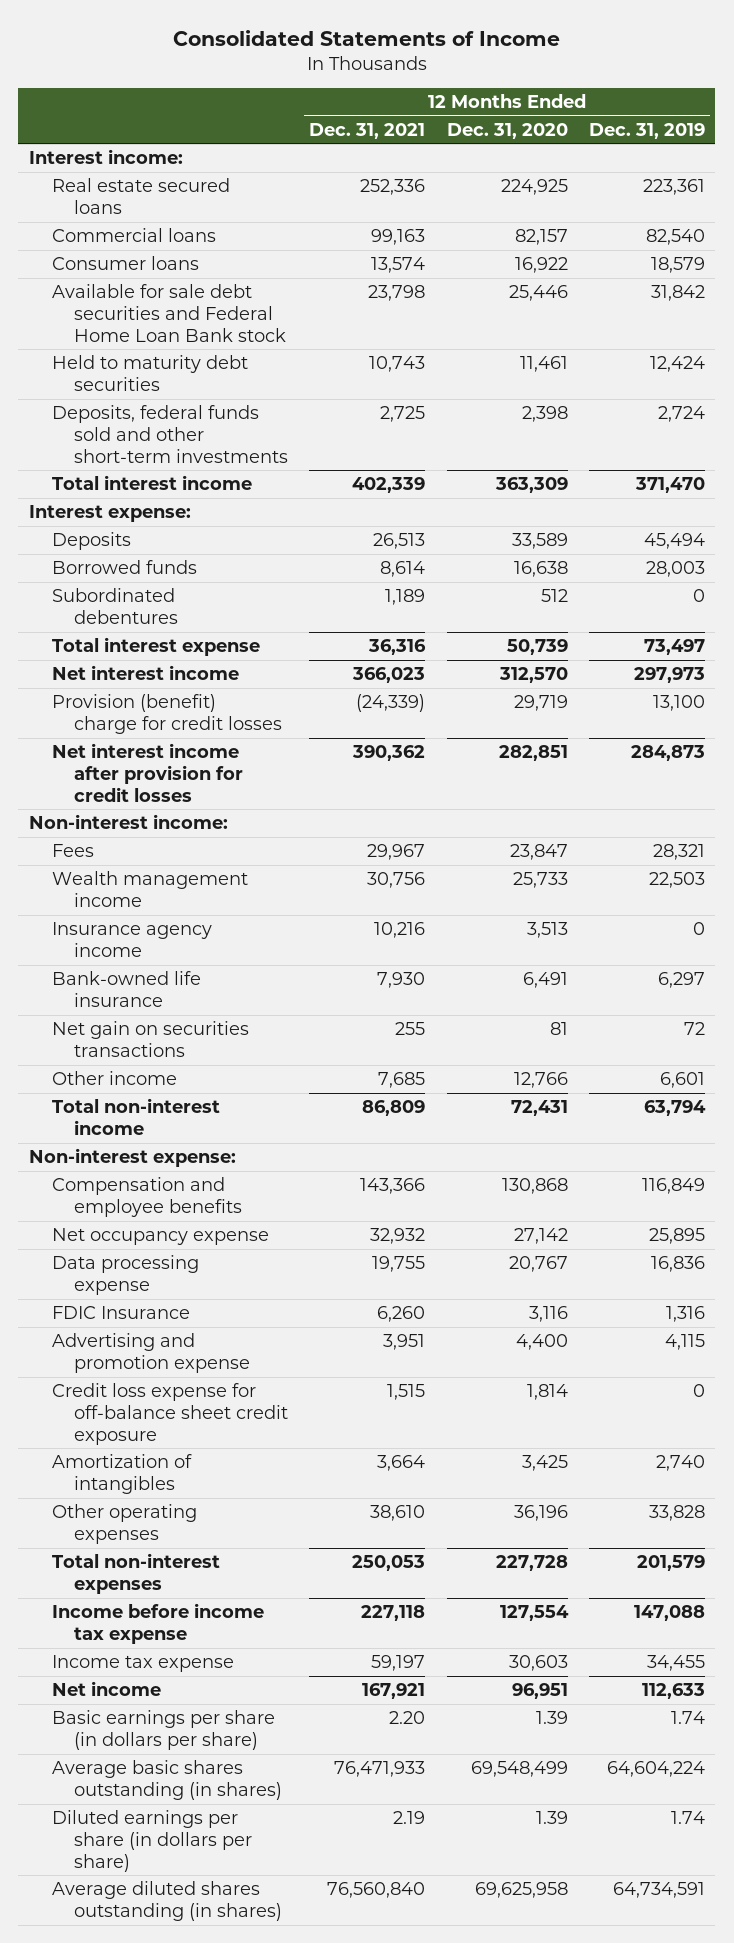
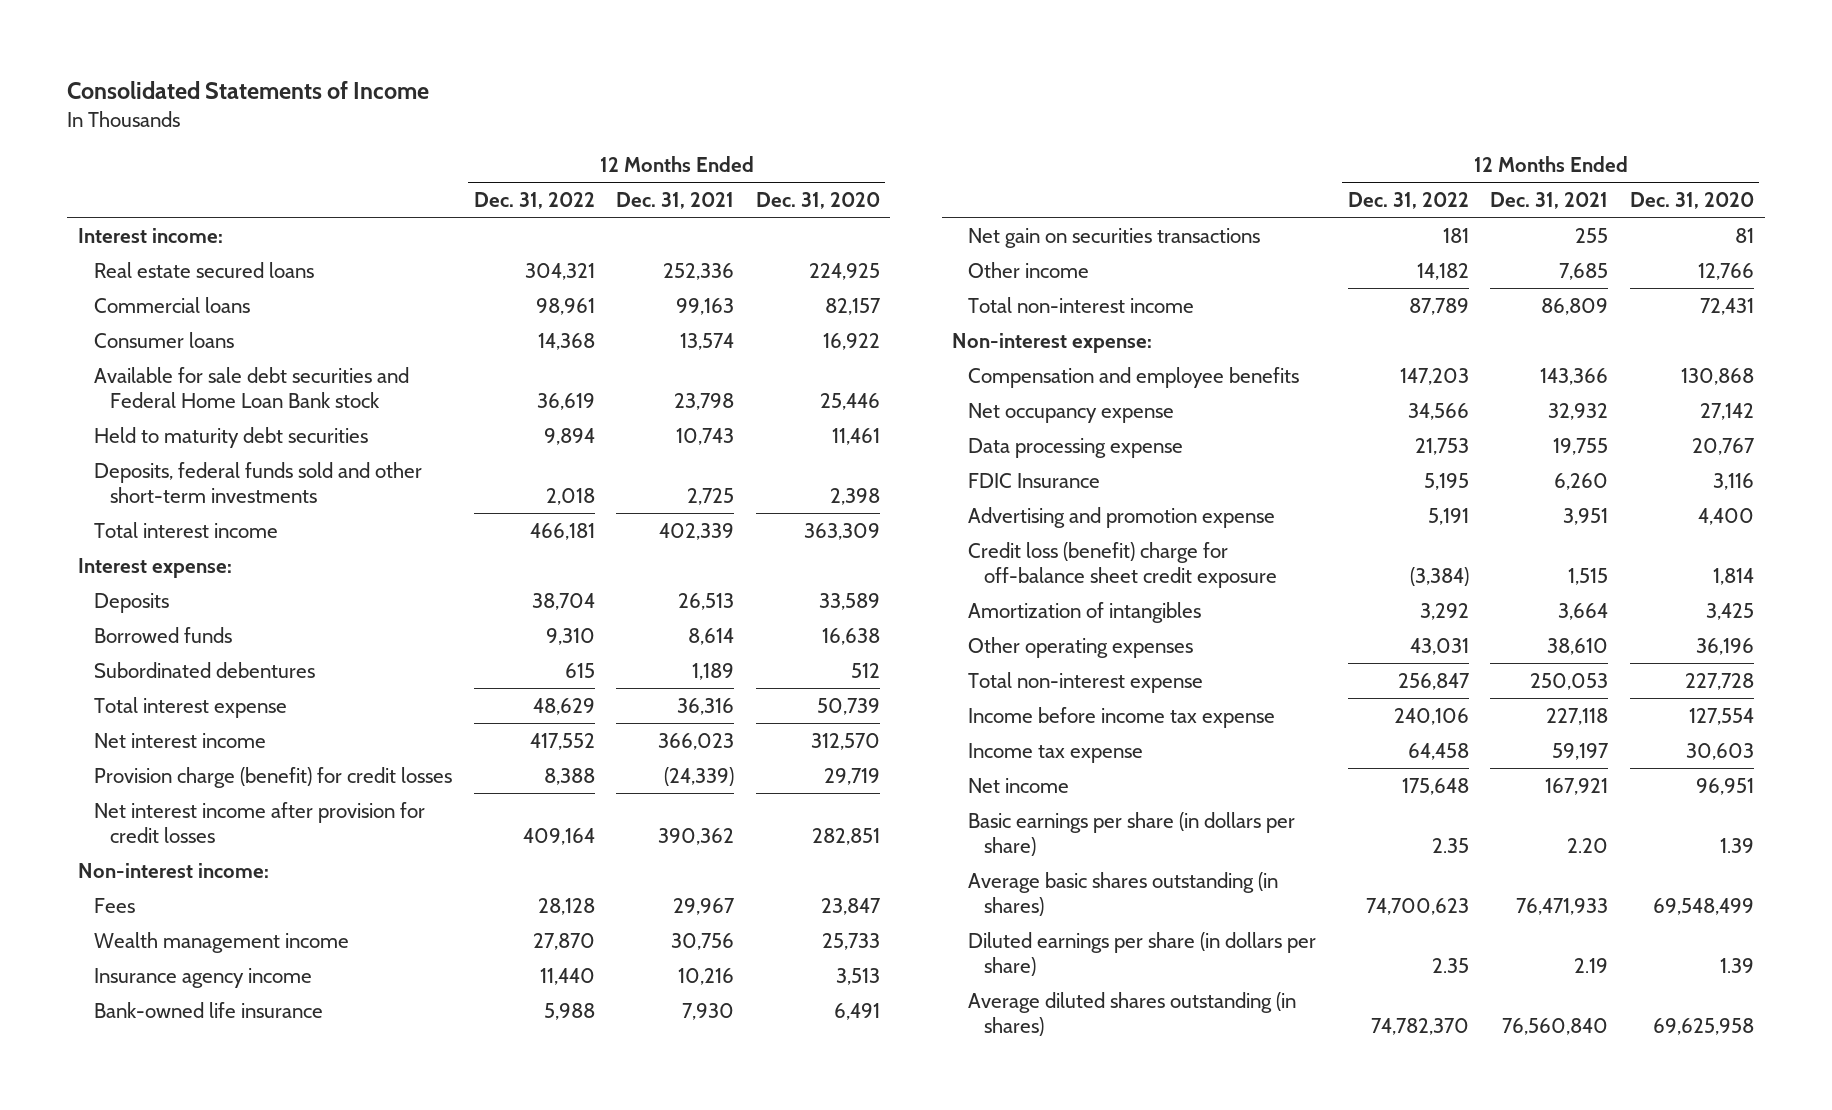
- | 12 Months Ended Dec. 31, 2021 | 12 Months Ended Dec. 31, 2020 | 12 Months Ended Dec. 31, 2019
+ | 12 Months Ended Dec. 31, 2022 | 12 Months Ended Dec. 31, 2021 | 12 Months Ended Dec. 31, 2020
- Provision (benefit) charge for credit losses | (24,339) | 29,719 | 13,100
+ Provision charge (benefit) for credit losses | 8,388 | (24,339) | 29,719
- Credit loss expense for off-balance sheet credit exposure | 1,515 | 1,814 | 0
+ Credit loss (benefit) charge for off-balance sheet credit exposure | (3,384) | 1,515 | 1,814
- Total non-interest expenses | 250,053 | 227,728 | 201,579
+ Total non-interest expense | 256,847 | 250,053 | 227,728

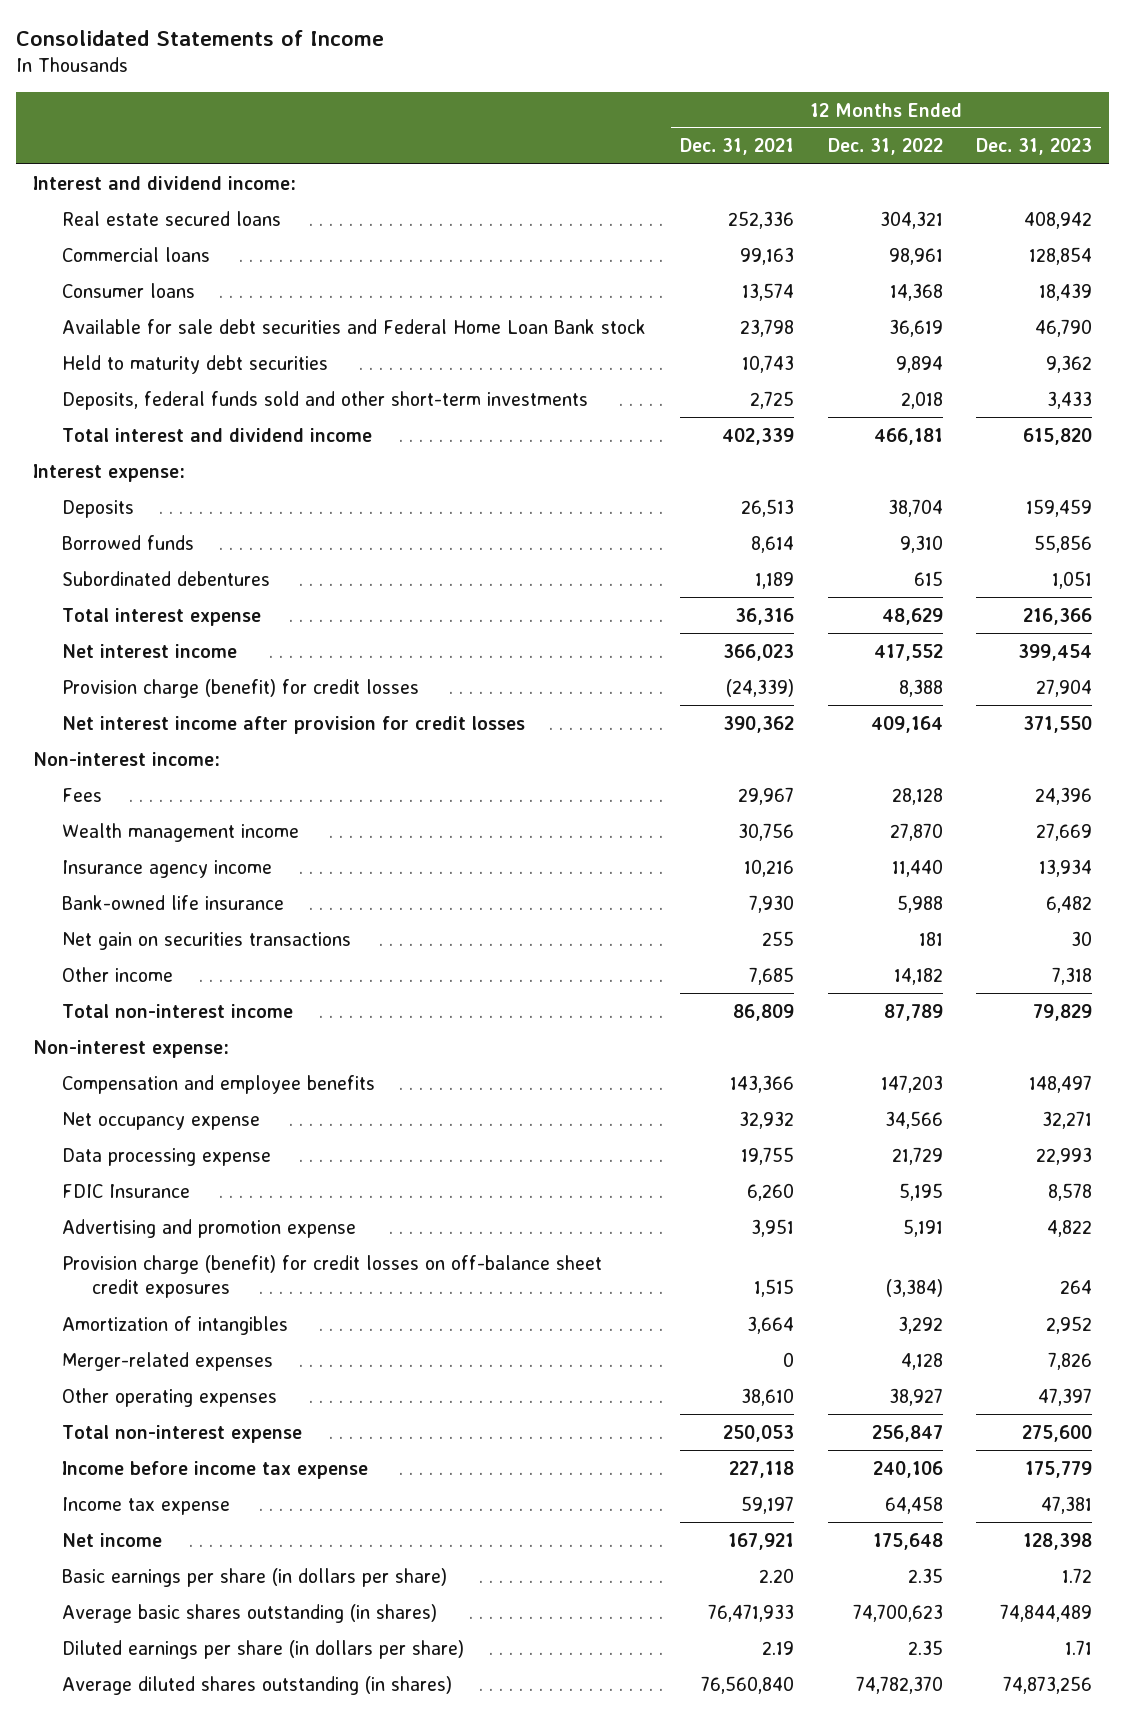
- | 12 Months Ended Dec. 31, 2022 | 12 Months Ended Dec. 31, 2021 | 12 Months Ended Dec. 31, 2020
+ | 12 Months Ended Dec. 31, 2021 | 12 Months Ended Dec. 31, 2022 | 12 Months Ended Dec. 31, 2023
- Interest income:
+ Interest and dividend income:
- Total interest income | 466,181 | 402,339 | 363,309
+ Total interest and dividend income | 402,339 | 466,181 | 615,820
- Data processing expense | 21,753 | 19,755 | 20,767
+ Data processing expense | 19,755 | 21,729 | 22,993
- Credit loss (benefit) charge for off-balance sheet credit exposure | (3,384) | 1,515 | 1,814
+ Provision charge (benefit) for credit losses on off-balance sheet credit exposures | 1,515 | (3,384) | 264
- Other operating expenses | 43,031 | 38,610 | 36,196
+ Merger-related expenses | 0 | 4,128 | 7,826
+ Other operating expenses | 38,610 | 38,927 | 47,397

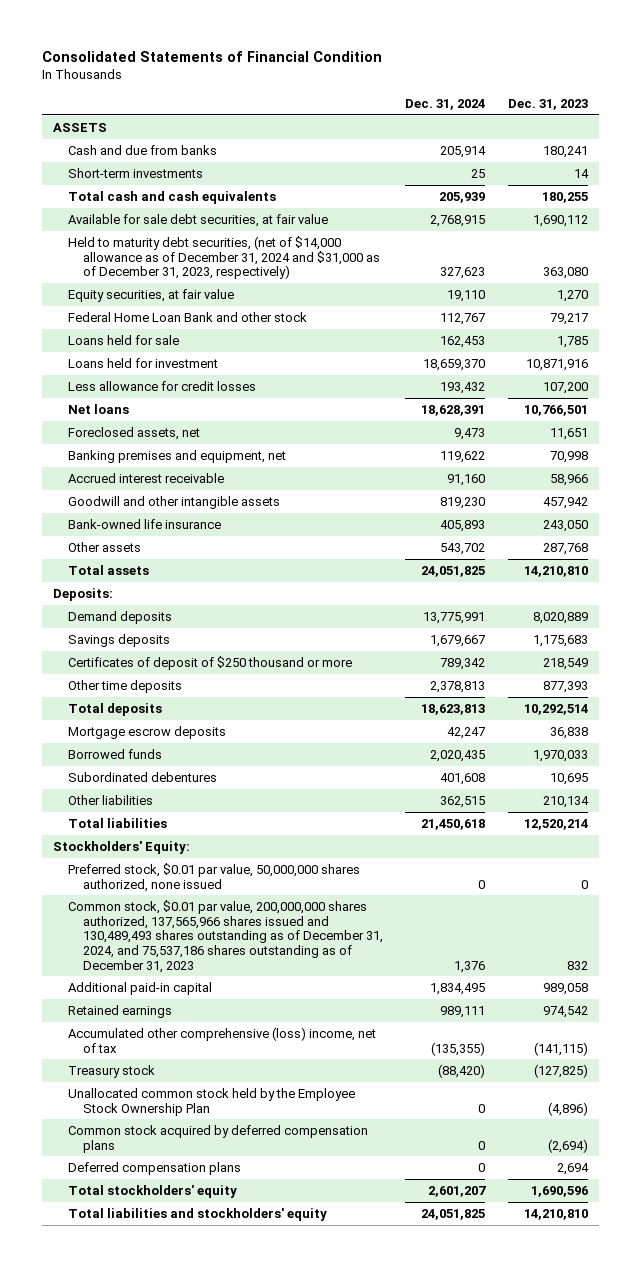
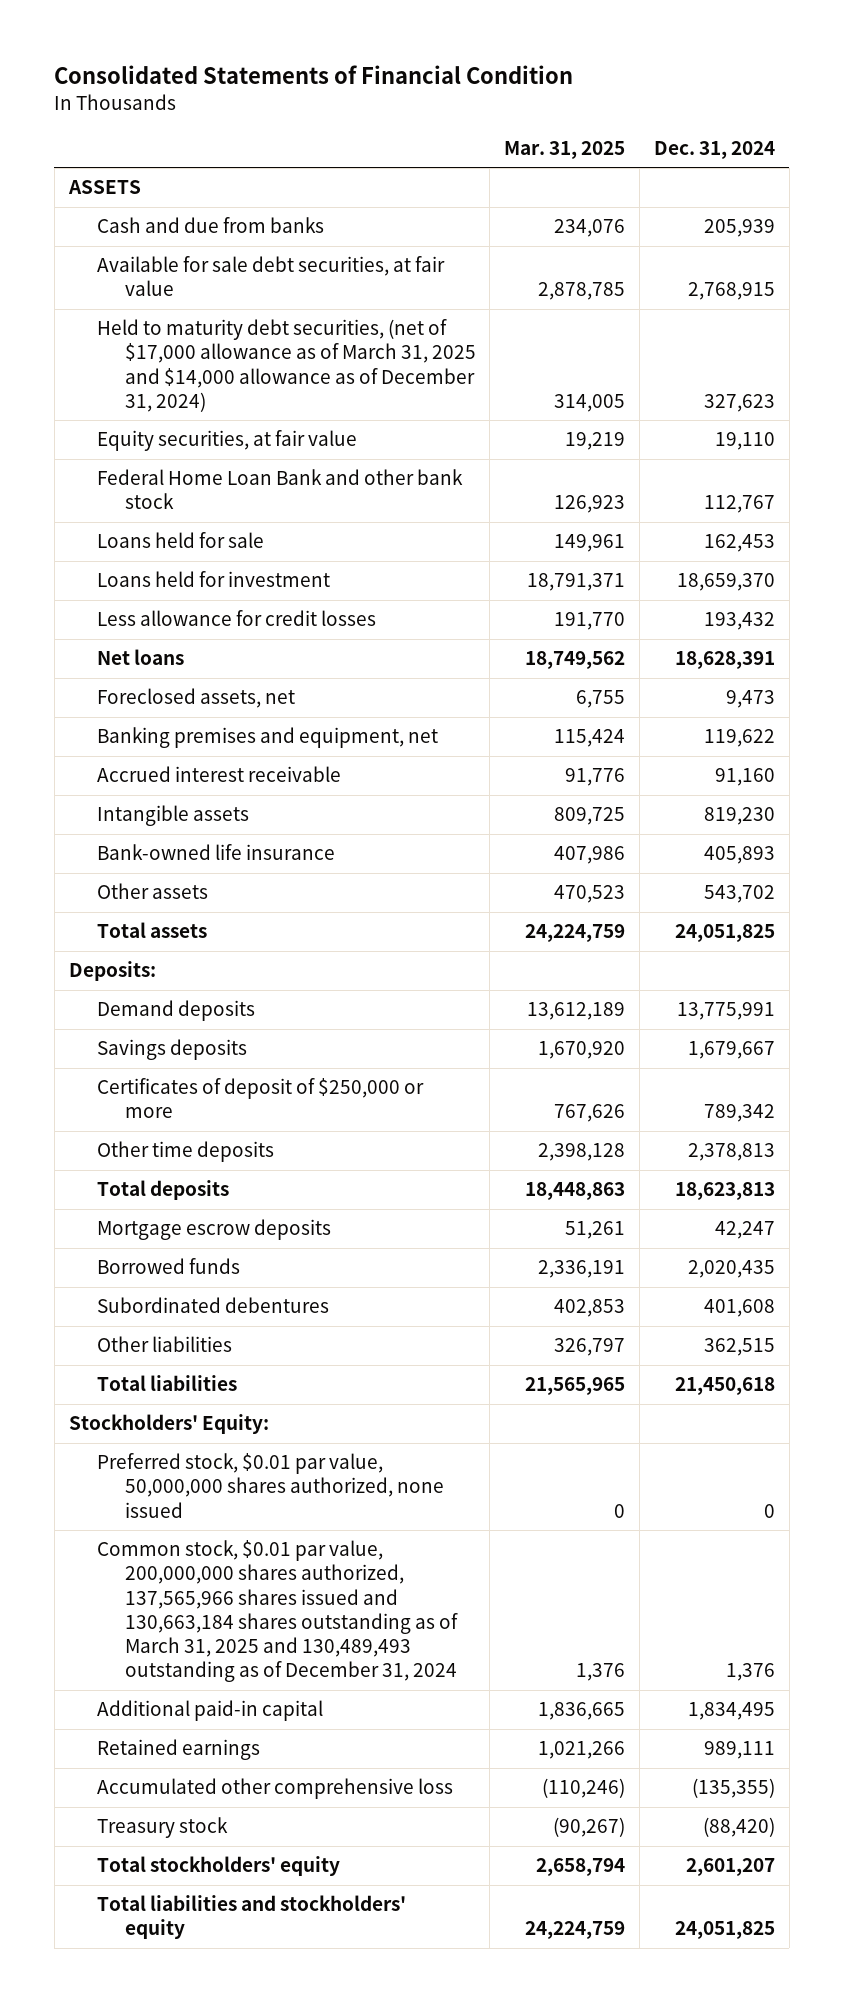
- | Dec. 31, 2024 | Dec. 31, 2023
+ | Mar. 31, 2025 | Dec. 31, 2024
- Cash and due from banks | 205,914 | 180,241
- Short-term investments | 25 | 14
- Total cash and cash equivalents | 205,939 | 180,255
+ Cash and due from banks | 234,076 | 205,939
- Held to maturity debt securities, (net of $14,000 allowance as of December 31, 2024 and $31,000 as of December 31, 2023, respectively) | 327,623 | 363,080
+ Held to maturity debt securities, (net of $17,000 allowance as of March 31, 2025 and $14,000 allowance as of December 31, 2024) | 314,005 | 327,623
- Federal Home Loan Bank and other stock | 112,767 | 79,217
+ Federal Home Loan Bank and other bank stock | 126,923 | 112,767
- Goodwill and other intangible assets | 819,230 | 457,942
+ Intangible assets | 809,725 | 819,230
- Certificates of deposit of $250 thousand or more | 789,342 | 218,549
+ Certificates of deposit of $250,000 or more | 767,626 | 789,342
- Common stock, $0.01 par value, 200,000,000 shares authorized, 137,565,966 shares issued and 130,489,493 shares outstanding as of December 31, 2024, and 75,537,186 shares outstanding as of December 31, 2023 | 1,376 | 832
+ Common stock, $0.01 par value, 200,000,000 shares authorized, 137,565,966 shares issued and 130,663,184 shares outstanding as of March 31, 2025 and 130,489,493 outstanding as of December 31, 2024 | 1,376 | 1,376
- Accumulated other comprehensive (loss) income, net of tax | (135,355) | (141,115)
+ Accumulated other comprehensive loss | (110,246) | (135,355)
- Unallocated common stock held by the Employee Stock Ownership Plan | 0 | (4,896)
- Common stock acquired by deferred compensation plans | 0 | (2,694)
- Deferred compensation plans | 0 | 2,694

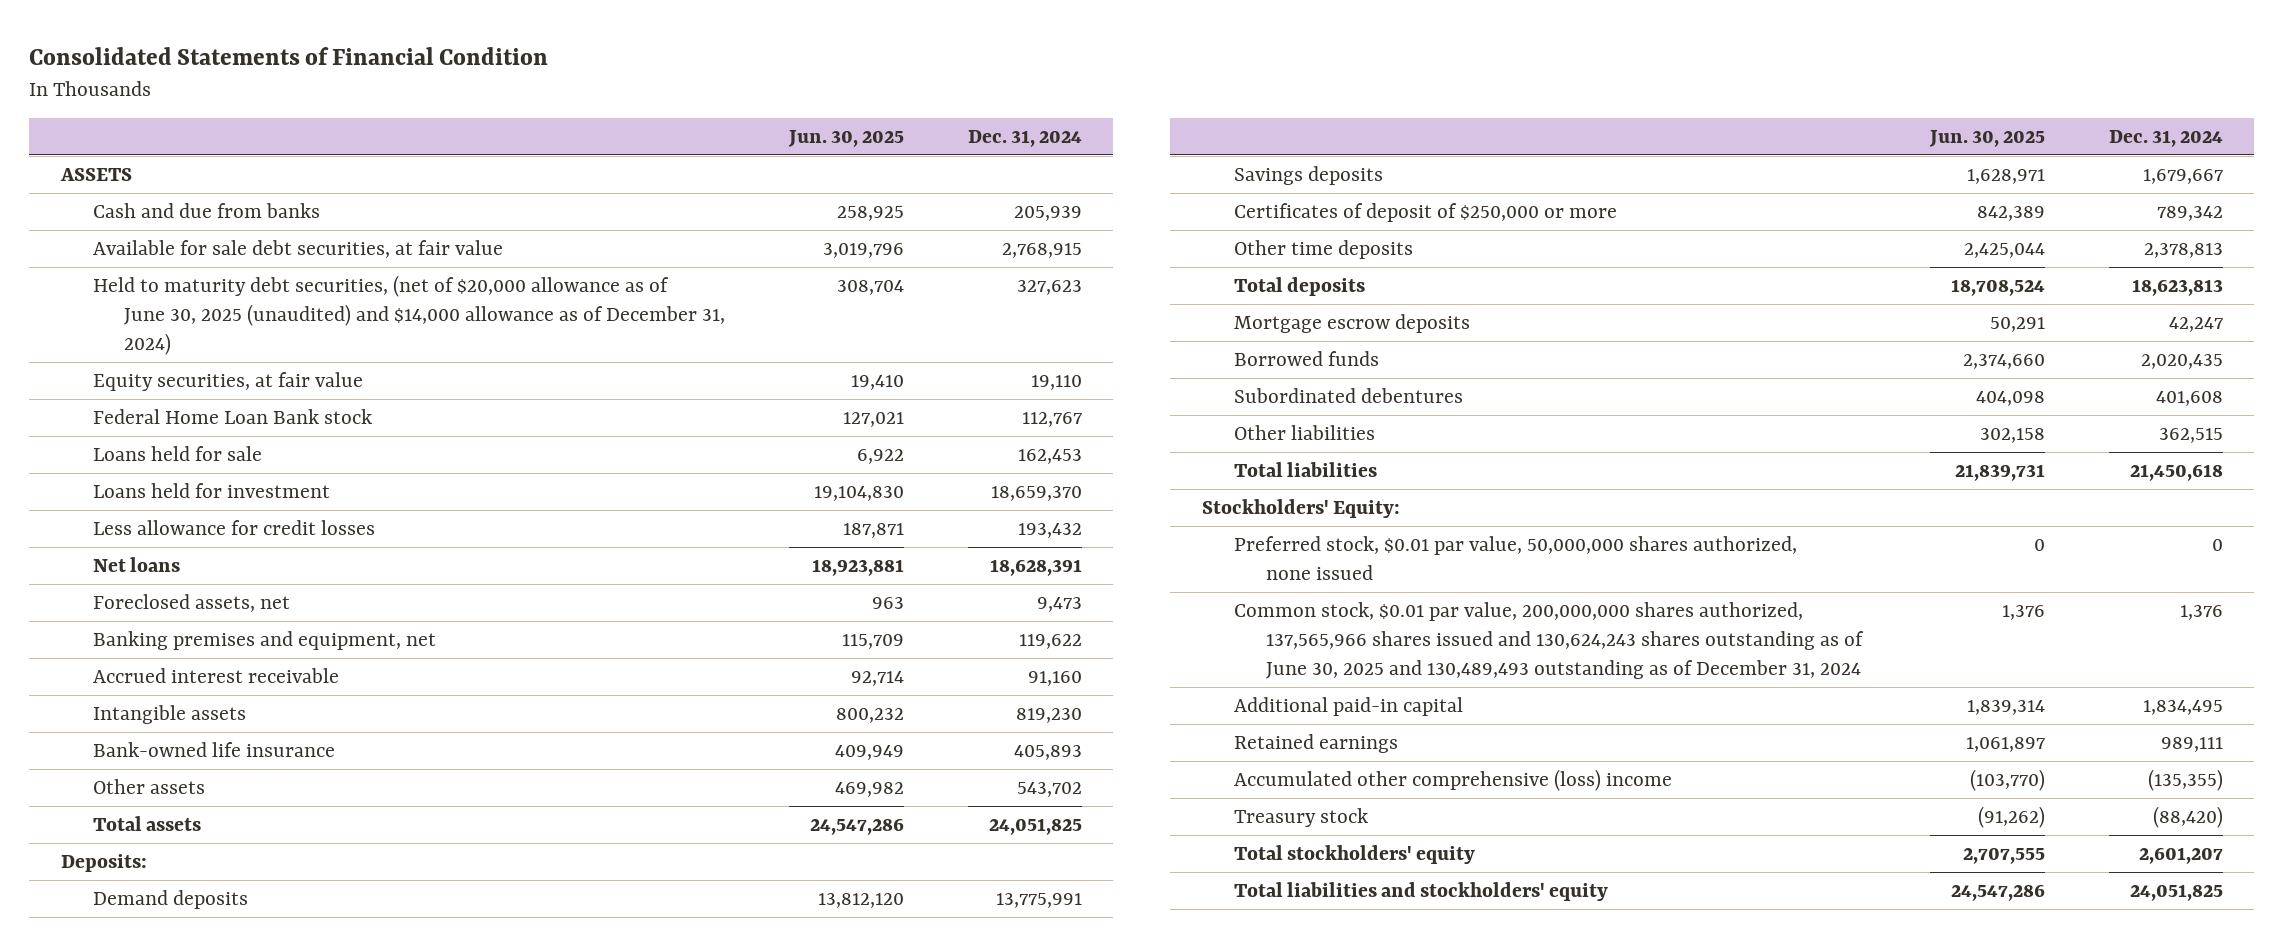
- | Mar. 31, 2025 | Dec. 31, 2024
+ | Jun. 30, 2025 | Dec. 31, 2024
- Held to maturity debt securities, (net of $17,000 allowance as of March 31, 2025 and $14,000 allowance as of December 31, 2024) | 314,005 | 327,623
+ Held to maturity debt securities, (net of $20,000 allowance as of June 30, 2025 (unaudited) and $14,000 allowance as of December 31, 2024) | 308,704 | 327,623
- Federal Home Loan Bank and other bank stock | 126,923 | 112,767
+ Federal Home Loan Bank stock | 127,021 | 112,767
- Common stock, $0.01 par value, 200,000,000 shares authorized, 137,565,966 shares issued and 130,663,184 shares outstanding as of March 31, 2025 and 130,489,493 outstanding as of December 31, 2024 | 1,376 | 1,376
+ Common stock, $0.01 par value, 200,000,000 shares authorized, 137,565,966 shares issued and 130,624,243 shares outstanding as of June 30, 2025 and 130,489,493 outstanding as of December 31, 2024 | 1,376 | 1,376
- Accumulated other comprehensive loss | (110,246) | (135,355)
+ Accumulated other comprehensive (loss) income | (103,770) | (135,355)

